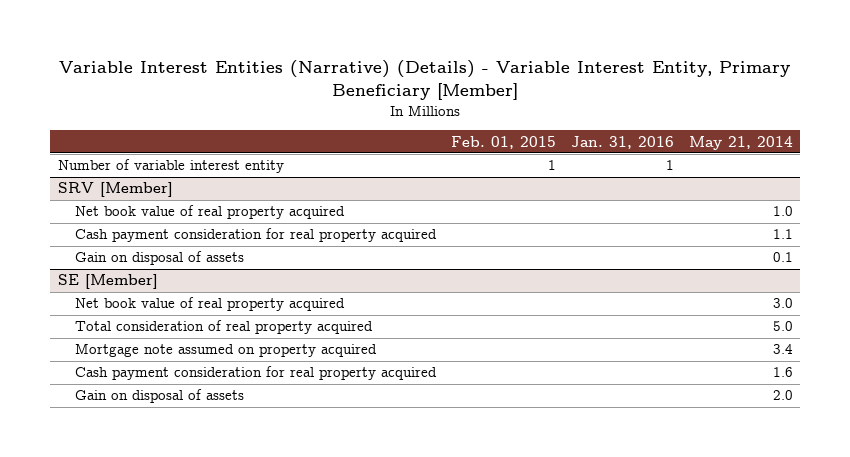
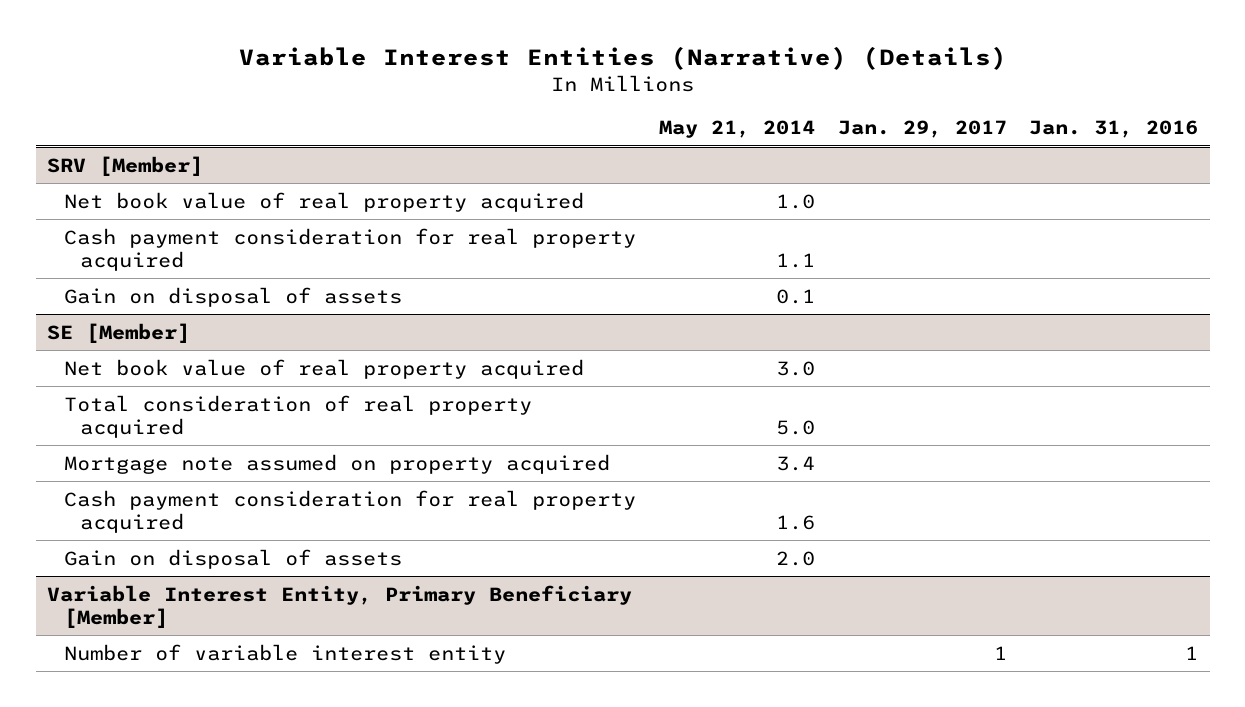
- Variable Interest Entities (Narrative) (Details) - Variable Interest Entity, Primary Beneficiary [Member]
+ Variable Interest Entities (Narrative) (Details)
- | Feb. 01, 2015 | Jan. 31, 2016 | May 21, 2014
+ | May 21, 2014 | Jan. 29, 2017 | Jan. 31, 2016
- Number of variable interest entity | 1 | 1 |
+ Variable Interest Entity, Primary Beneficiary [Member]
+ Number of variable interest entity | | 1 | 1

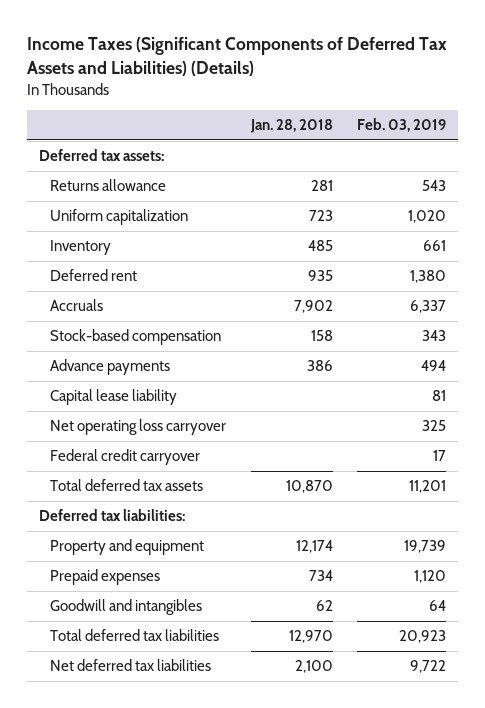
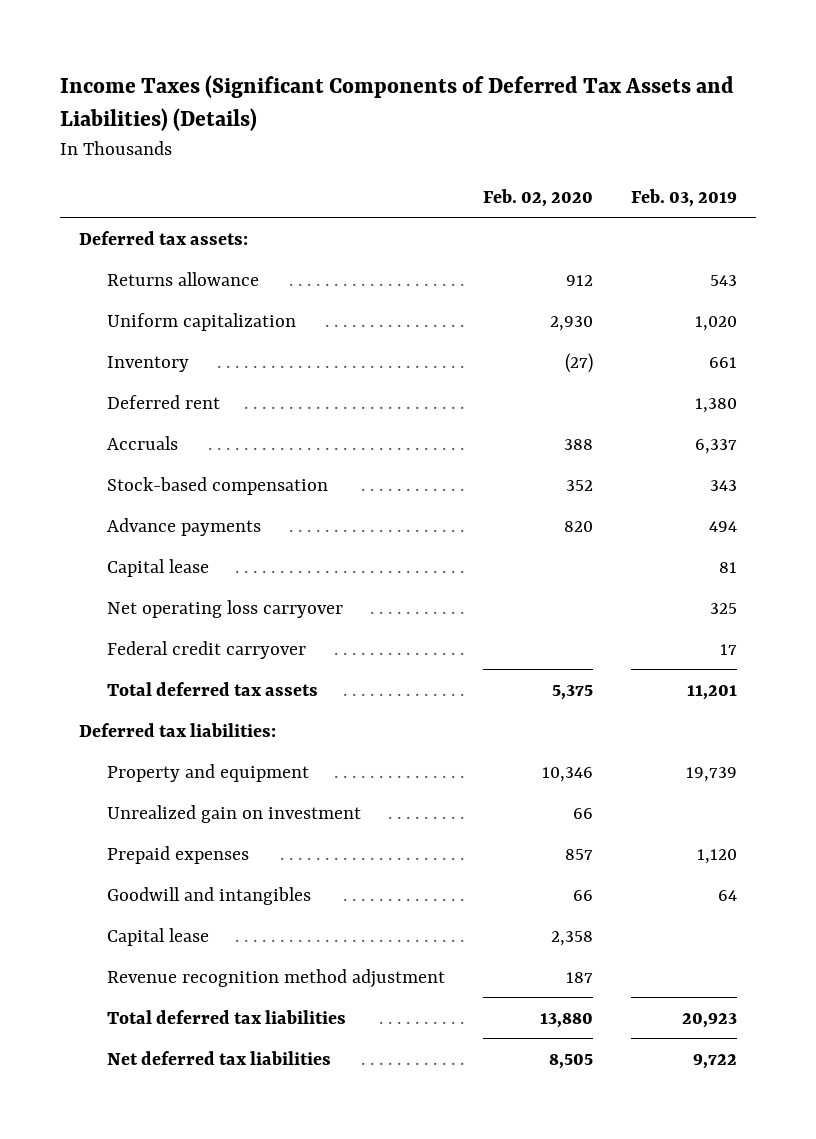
- | Jan. 28, 2018 | Feb. 03, 2019
+ | Feb. 02, 2020 | Feb. 03, 2019
- Capital lease liability | | 81
+ Capital lease | | 81
+ Unrealized gain on investment | 66 |
+ Capital lease | 2,358 |
+ Revenue recognition method adjustment | 187 |

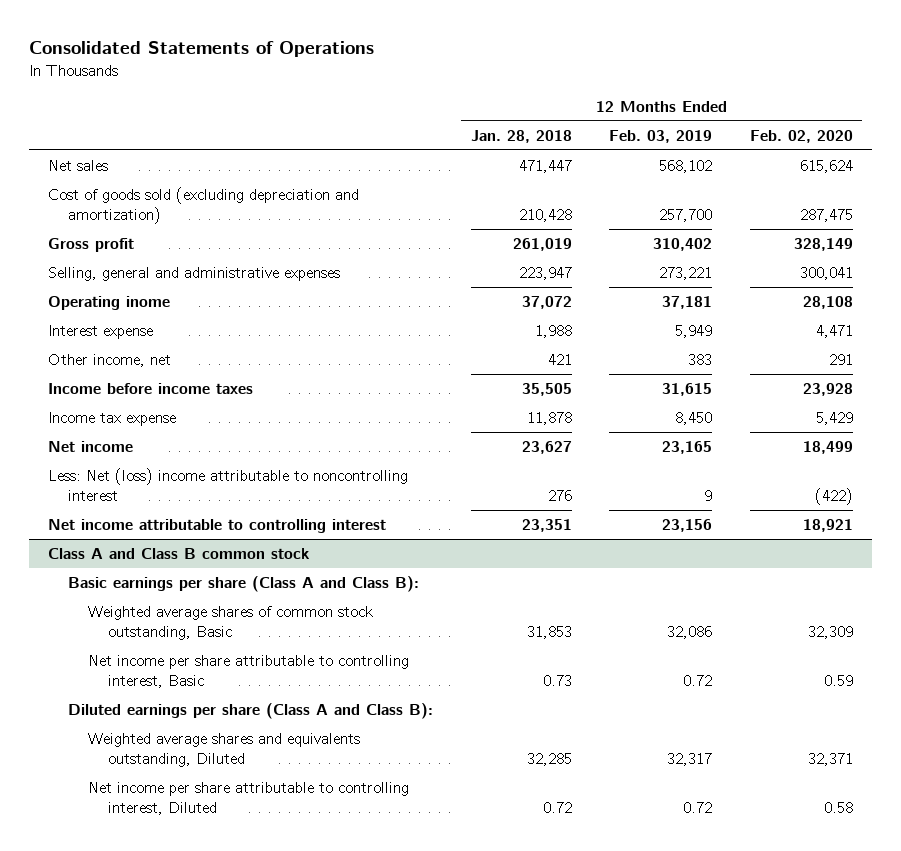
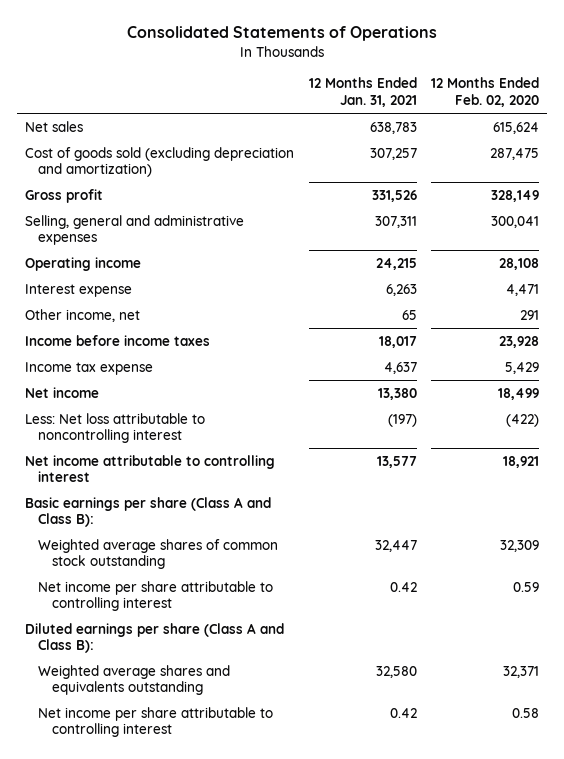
- | 12 Months Ended Jan. 28, 2018 | 12 Months Ended Feb. 03, 2019 | 12 Months Ended Feb. 02, 2020
+ | 12 Months Ended Jan. 31, 2021 | 12 Months Ended Feb. 02, 2020
- Operating inome | 37,072 | 37,181 | 28,108
+ Operating income | 24,215 | 28,108
- Less: Net (loss) income attributable to noncontrolling interest | 276 | 9 | (422)
+ Less: Net loss attributable to noncontrolling interest | (197) | (422)
- Class A and Class B common stock
- Weighted average shares of common stock outstanding, Basic | 31,853 | 32,086 | 32,309
- Net income per share attributable to controlling interest, Basic | 0.73 | 0.72 | 0.59
+ Weighted average shares of common stock outstanding | 32,447 | 32,309
+ Net income per share attributable to controlling interest | 0.42 | 0.59
- Weighted average shares and equivalents outstanding, Diluted | 32,285 | 32,317 | 32,371
- Net income per share attributable to controlling interest, Diluted | 0.72 | 0.72 | 0.58
+ Weighted average shares and equivalents outstanding | 32,580 | 32,371
+ Net income per share attributable to controlling interest | 0.42 | 0.58

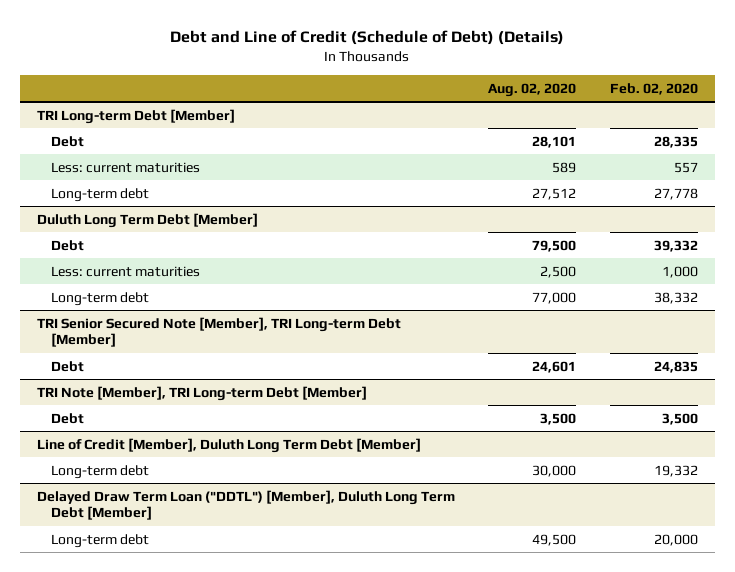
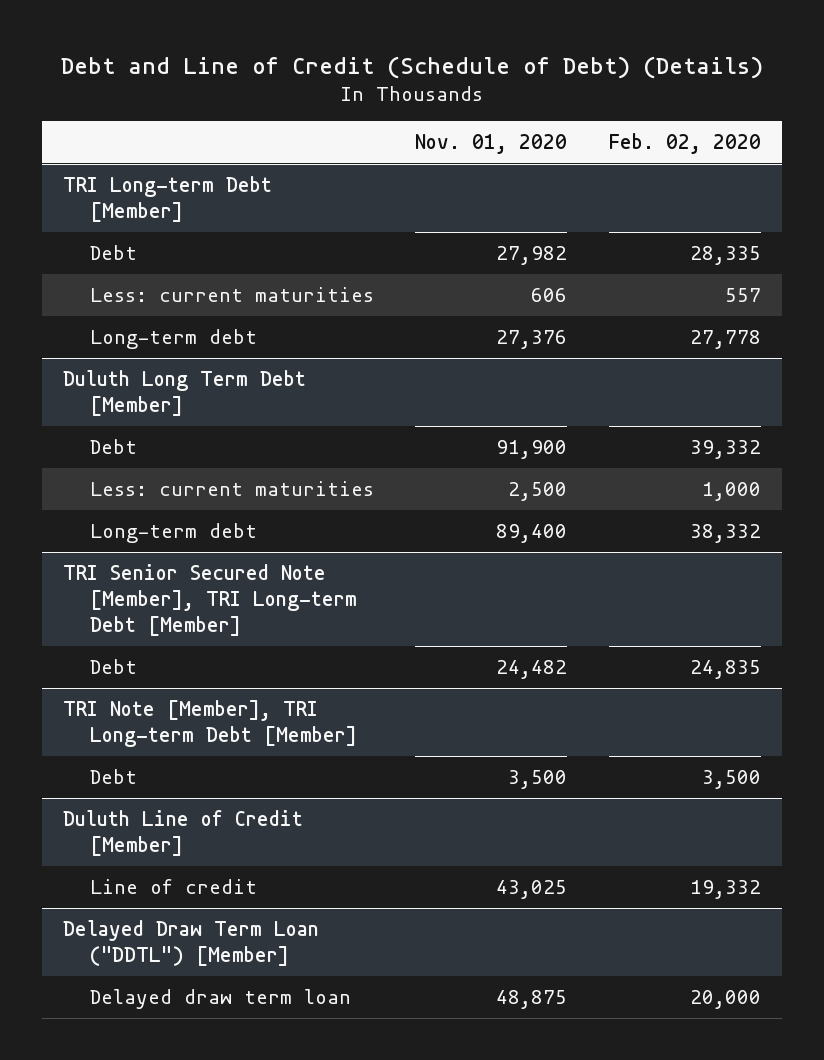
- | Aug. 02, 2020 | Feb. 02, 2020
+ | Nov. 01, 2020 | Feb. 02, 2020
- Line of Credit [Member], Duluth Long Term Debt [Member]
- Long-term debt | 30,000 | 19,332
- Delayed Draw Term Loan ("DDTL") [Member], Duluth Long Term Debt [Member]
- Long-term debt | 49,500 | 20,000
+ Duluth Line of Credit [Member]
+ Line of credit | 43,025 | 19,332
+ Delayed Draw Term Loan ("DDTL") [Member]
+ Delayed draw term loan | 48,875 | 20,000

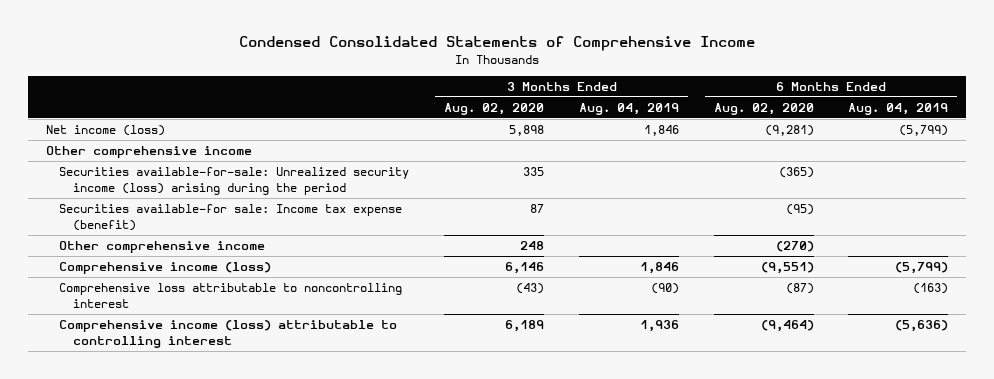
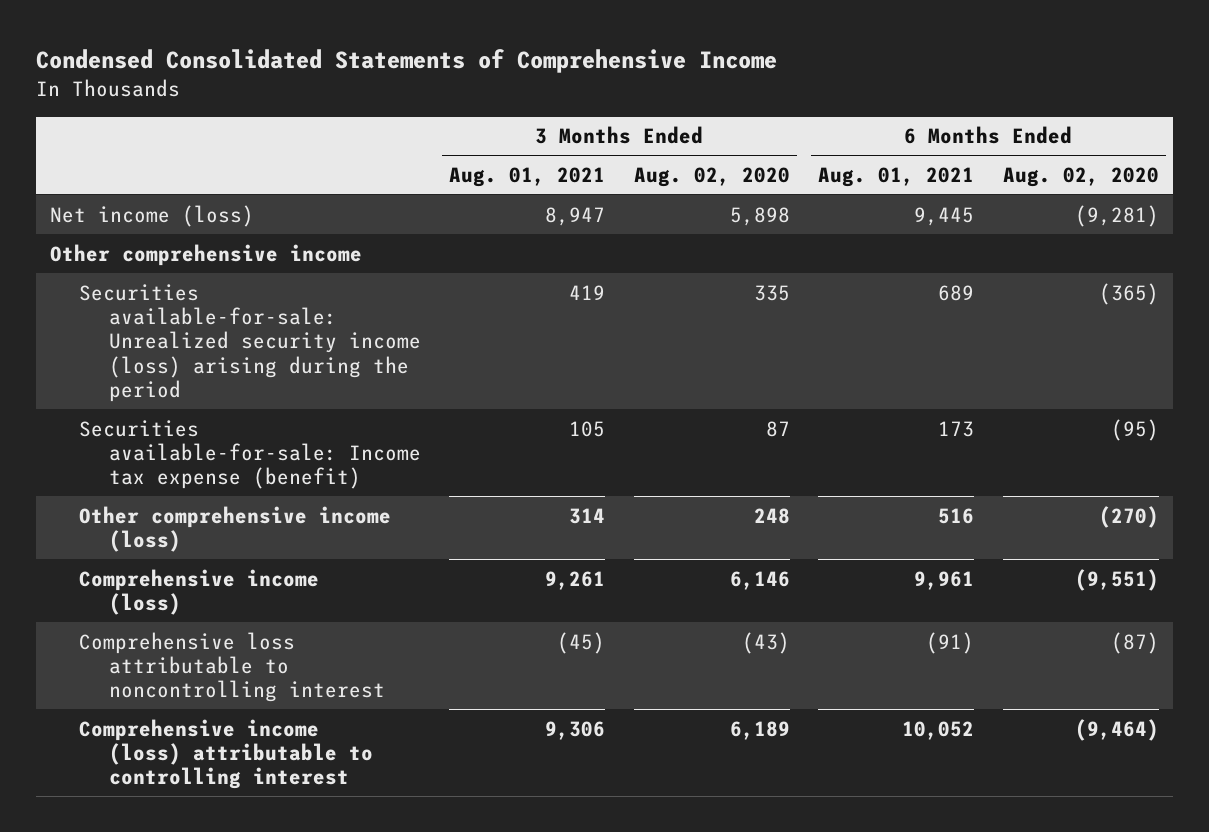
- | 3 Months Ended Aug. 02, 2020 | 3 Months Ended Aug. 04, 2019 | 6 Months Ended Aug. 02, 2020 | 6 Months Ended Aug. 04, 2019
+ | 3 Months Ended Aug. 01, 2021 | 3 Months Ended Aug. 02, 2020 | 6 Months Ended Aug. 01, 2021 | 6 Months Ended Aug. 02, 2020
- Securities available-for sale: Income tax expense (benefit) | 87 | | (95) |
- Other comprehensive income | 248 | | (270) |
+ Securities available-for-sale: Income tax expense (benefit) | 105 | 87 | 173 | (95)
+ Other comprehensive income (loss) | 314 | 248 | 516 | (270)

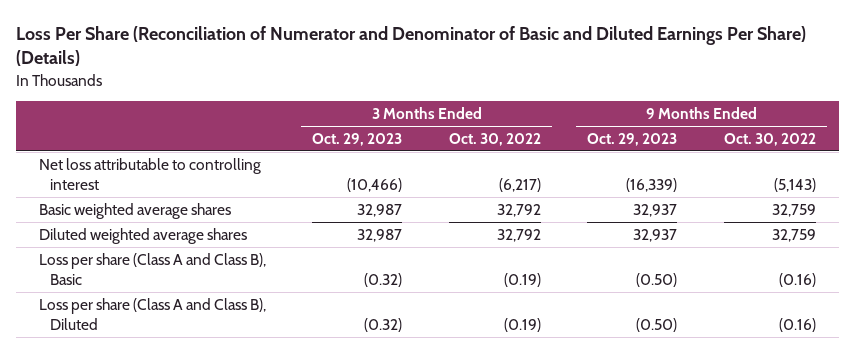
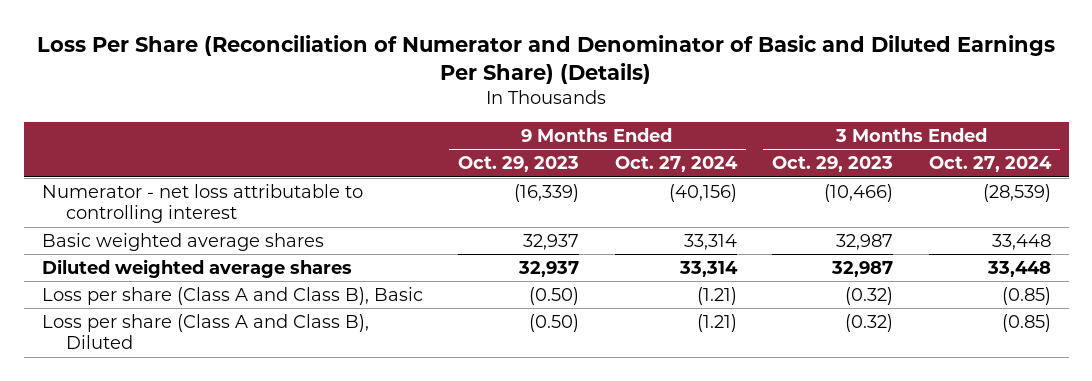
- | 3 Months Ended Oct. 29, 2023 | 3 Months Ended Oct. 30, 2022 | 9 Months Ended Oct. 29, 2023 | 9 Months Ended Oct. 30, 2022
+ | 9 Months Ended Oct. 29, 2023 | 9 Months Ended Oct. 27, 2024 | 3 Months Ended Oct. 29, 2023 | 3 Months Ended Oct. 27, 2024
- Net loss attributable to controlling interest | (10,466) | (6,217) | (16,339) | (5,143)
+ Numerator - net loss attributable to controlling interest | (16,339) | (40,156) | (10,466) | (28,539)

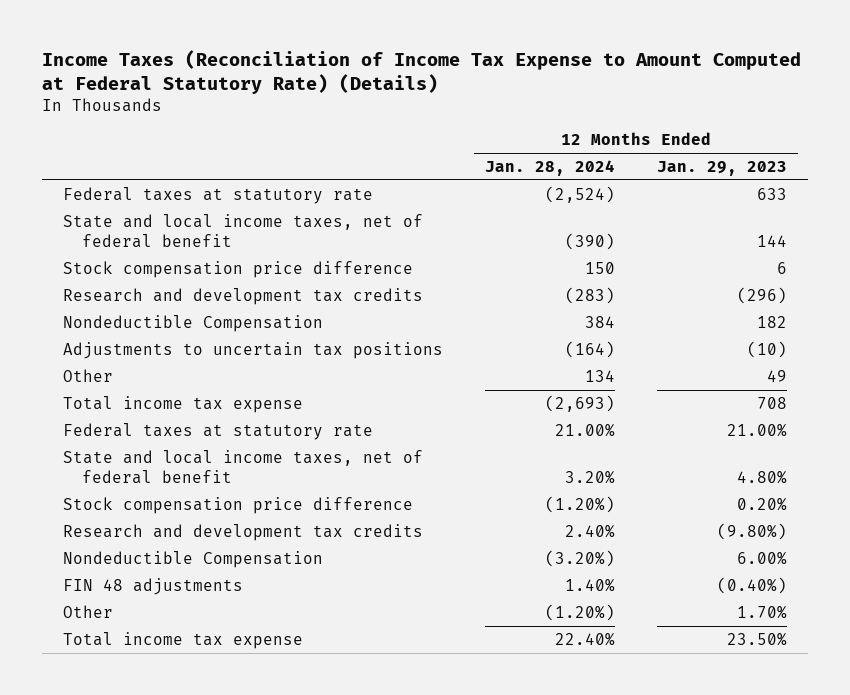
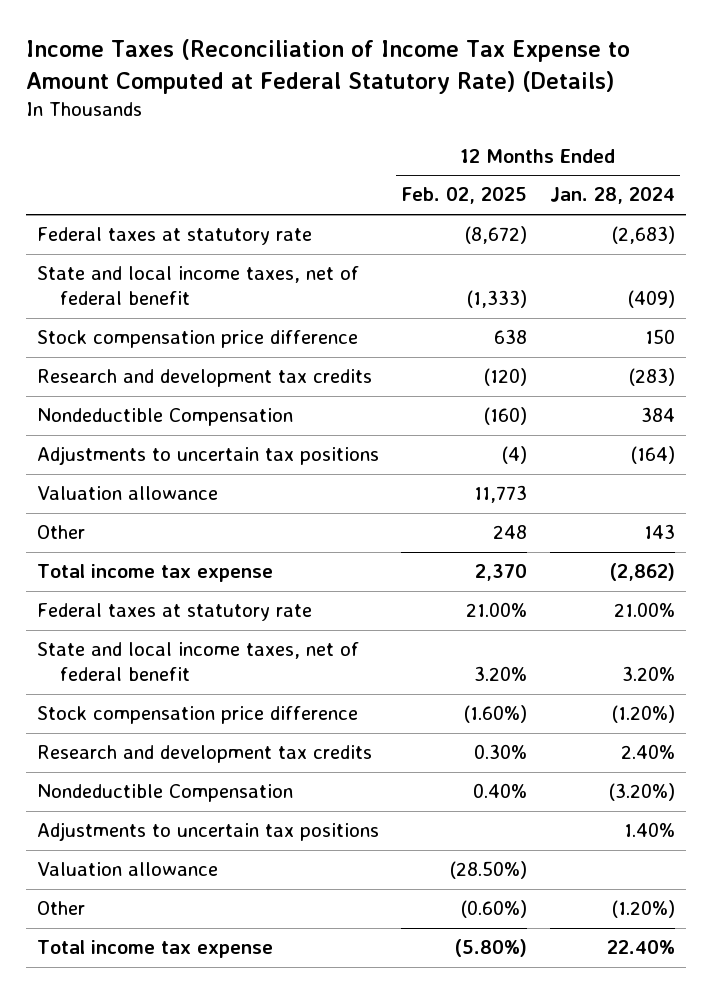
- | 12 Months Ended Jan. 28, 2024 | 12 Months Ended Jan. 29, 2023
+ | 12 Months Ended Feb. 02, 2025 | 12 Months Ended Jan. 28, 2024
- Federal taxes at statutory rate | (2,524) | 633
- State and local income taxes, net of federal benefit | (390) | 144
+ Federal taxes at statutory rate | (8,672) | (2,683)
+ State and local income taxes, net of federal benefit | (1,333) | (409)
- Other | 134 | 49
- Total income tax expense | (2,693) | 708
+ Valuation allowance | 11,773 |
+ Other | 248 | 143
+ Total income tax expense | 2,370 | (2,862)
- FIN 48 adjustments | 1.40% | (0.40%)
+ Adjustments to uncertain tax positions | | 1.40%
+ Valuation allowance | (28.50%) |

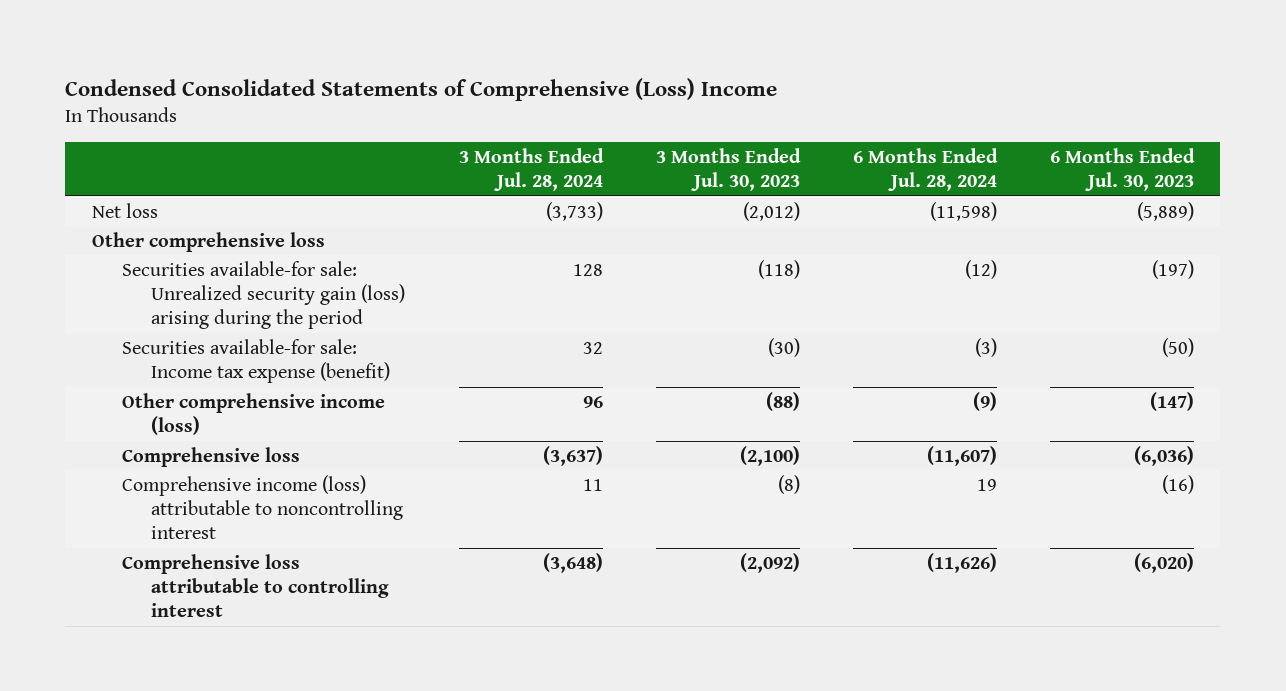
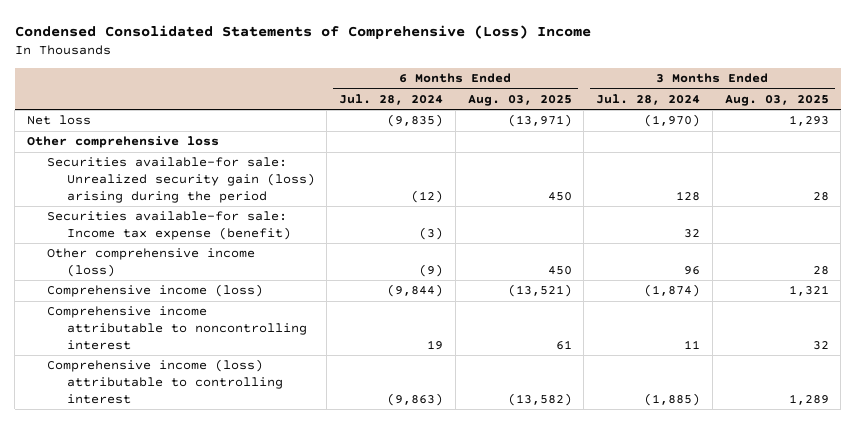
- | 3 Months Ended Jul. 28, 2024 | 3 Months Ended Jul. 30, 2023 | 6 Months Ended Jul. 28, 2024 | 6 Months Ended Jul. 30, 2023
+ | 6 Months Ended Jul. 28, 2024 | 6 Months Ended Aug. 03, 2025 | 3 Months Ended Jul. 28, 2024 | 3 Months Ended Aug. 03, 2025
- Net loss | (3,733) | (2,012) | (11,598) | (5,889)
+ Net loss | (9,835) | (13,971) | (1,970) | 1,293
- Comprehensive loss | (3,637) | (2,100) | (11,607) | (6,036)
- Comprehensive income (loss) attributable to noncontrolling interest | 11 | (8) | 19 | (16)
- Comprehensive loss attributable to controlling interest | (3,648) | (2,092) | (11,626) | (6,020)
+ Comprehensive income (loss) | (9,844) | (13,521) | (1,874) | 1,321
+ Comprehensive income attributable to noncontrolling interest | 19 | 61 | 11 | 32
+ Comprehensive income (loss) attributable to controlling interest | (9,863) | (13,582) | (1,885) | 1,289

